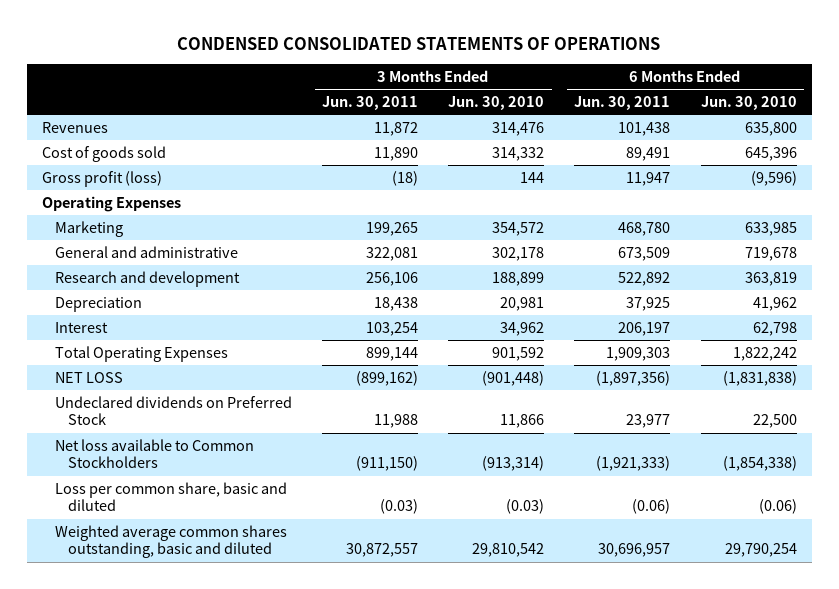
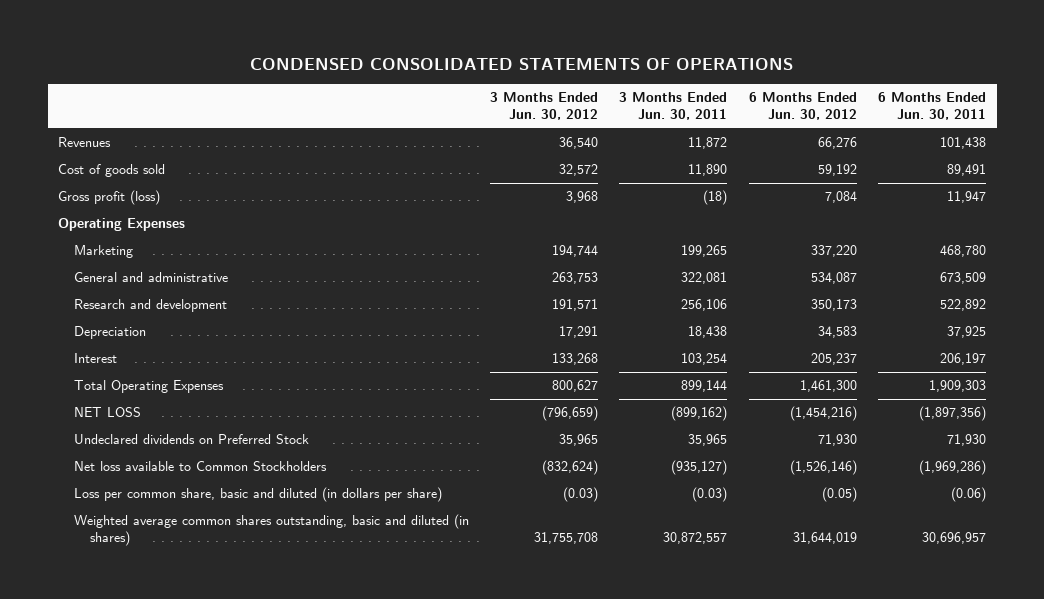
- | 3 Months Ended Jun. 30, 2011 | 3 Months Ended Jun. 30, 2010 | 6 Months Ended Jun. 30, 2011 | 6 Months Ended Jun. 30, 2010
+ | 3 Months Ended Jun. 30, 2012 | 3 Months Ended Jun. 30, 2011 | 6 Months Ended Jun. 30, 2012 | 6 Months Ended Jun. 30, 2011
- Undeclared dividends on Preferred Stock | 11,988 | 11,866 | 23,977 | 22,500
- Net loss available to Common Stockholders | (911,150) | (913,314) | (1,921,333) | (1,854,338)
- Loss per common share, basic and diluted | (0.03) | (0.03) | (0.06) | (0.06)
- Weighted average common shares outstanding, basic and diluted | 30,872,557 | 29,810,542 | 30,696,957 | 29,790,254
+ Undeclared dividends on Preferred Stock | 35,965 | 35,965 | 71,930 | 71,930
+ Net loss available to Common Stockholders | (832,624) | (935,127) | (1,526,146) | (1,969,286)
+ Loss per common share, basic and diluted (in dollars per share) | (0.03) | (0.03) | (0.05) | (0.06)
+ Weighted average common shares outstanding, basic and diluted (in shares) | 31,755,708 | 30,872,557 | 31,644,019 | 30,696,957

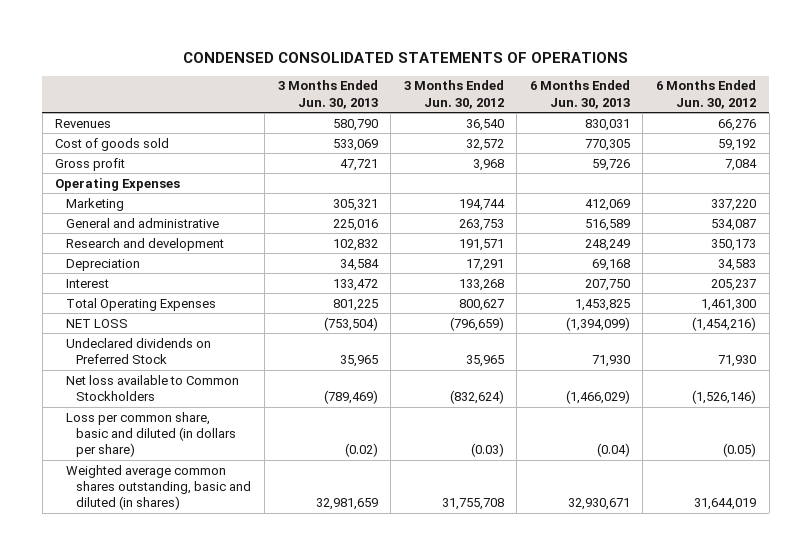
- | 3 Months Ended Jun. 30, 2012 | 3 Months Ended Jun. 30, 2011 | 6 Months Ended Jun. 30, 2012 | 6 Months Ended Jun. 30, 2011
+ | 3 Months Ended Jun. 30, 2013 | 3 Months Ended Jun. 30, 2012 | 6 Months Ended Jun. 30, 2013 | 6 Months Ended Jun. 30, 2012
- Gross profit (loss) | 3,968 | (18) | 7,084 | 11,947
+ Gross profit | 47,721 | 3,968 | 59,726 | 7,084

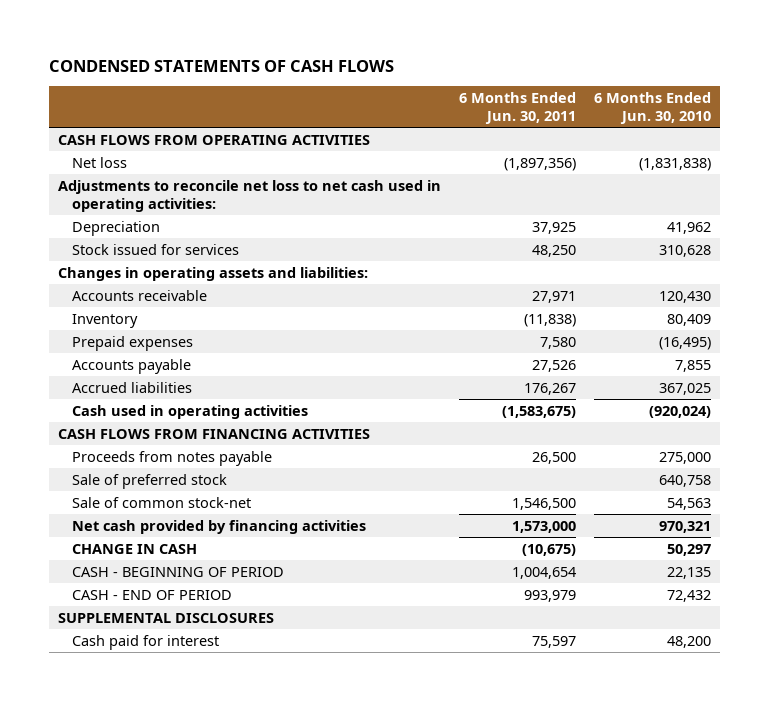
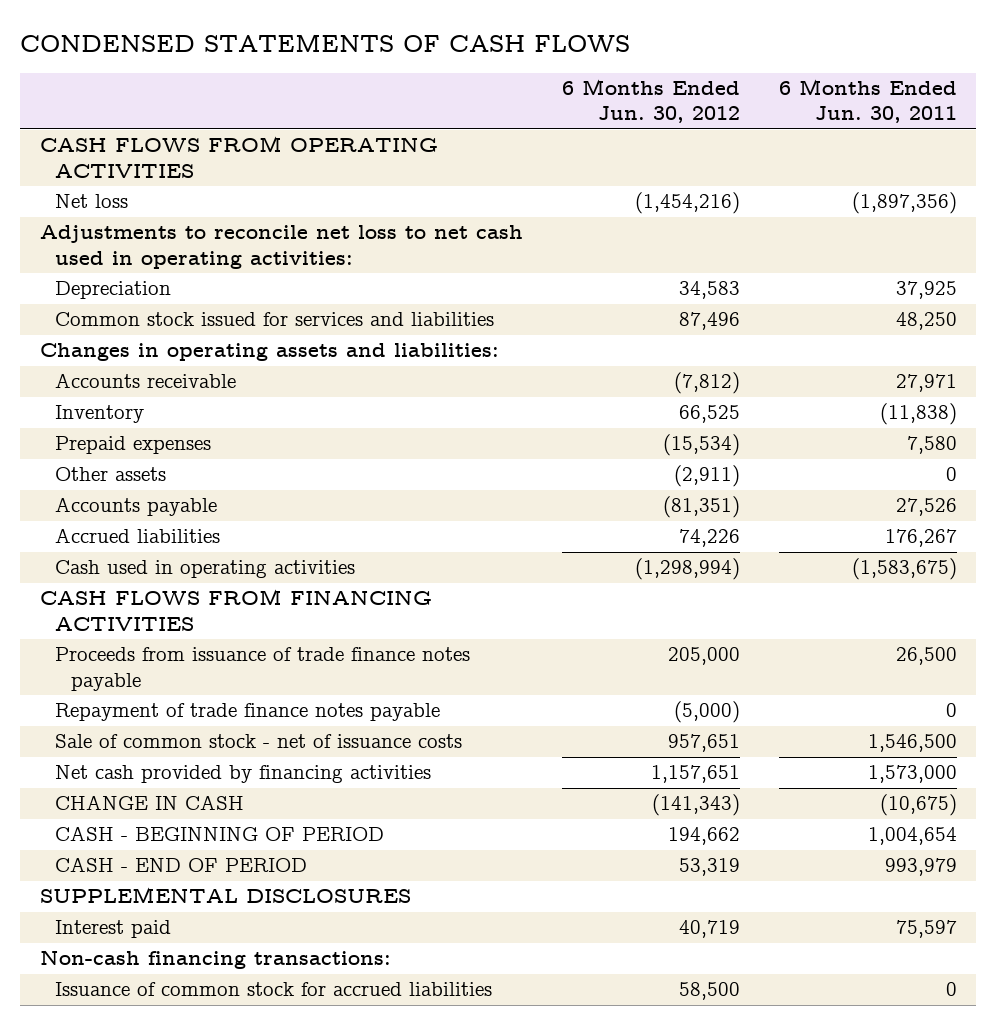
- | 6 Months Ended Jun. 30, 2011 | 6 Months Ended Jun. 30, 2010
+ | 6 Months Ended Jun. 30, 2012 | 6 Months Ended Jun. 30, 2011
- Stock issued for services | 48,250 | 310,628
+ Common stock issued for services and liabilities | 87,496 | 48,250
+ Other assets | (2,911) | 0
- Proceeds from notes payable | 26,500 | 275,000
- Sale of preferred stock | | 640,758
- Sale of common stock-net | 1,546,500 | 54,563
+ Proceeds from issuance of trade finance notes payable | 205,000 | 26,500
+ Repayment of trade finance notes payable | (5,000) | 0
+ Sale of common stock - net of issuance costs | 957,651 | 1,546,500
- Cash paid for interest | 75,597 | 48,200
+ Interest paid | 40,719 | 75,597
+ Non-cash financing transactions:
+ Issuance of common stock for accrued liabilities | 58,500 | 0

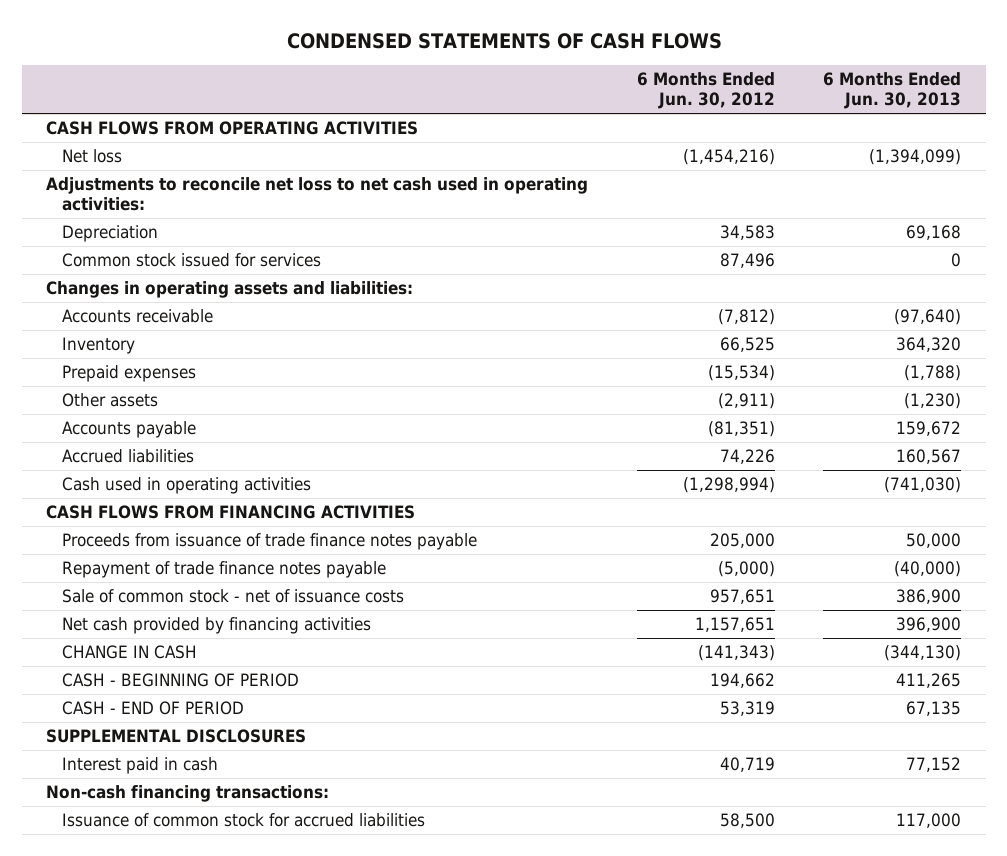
- | 6 Months Ended Jun. 30, 2012 | 6 Months Ended Jun. 30, 2011
+ | 6 Months Ended Jun. 30, 2012 | 6 Months Ended Jun. 30, 2013
- Common stock issued for services and liabilities | 87,496 | 48,250
+ Common stock issued for services | 87,496 | 0
- Interest paid | 40,719 | 75,597
+ Interest paid in cash | 40,719 | 77,152

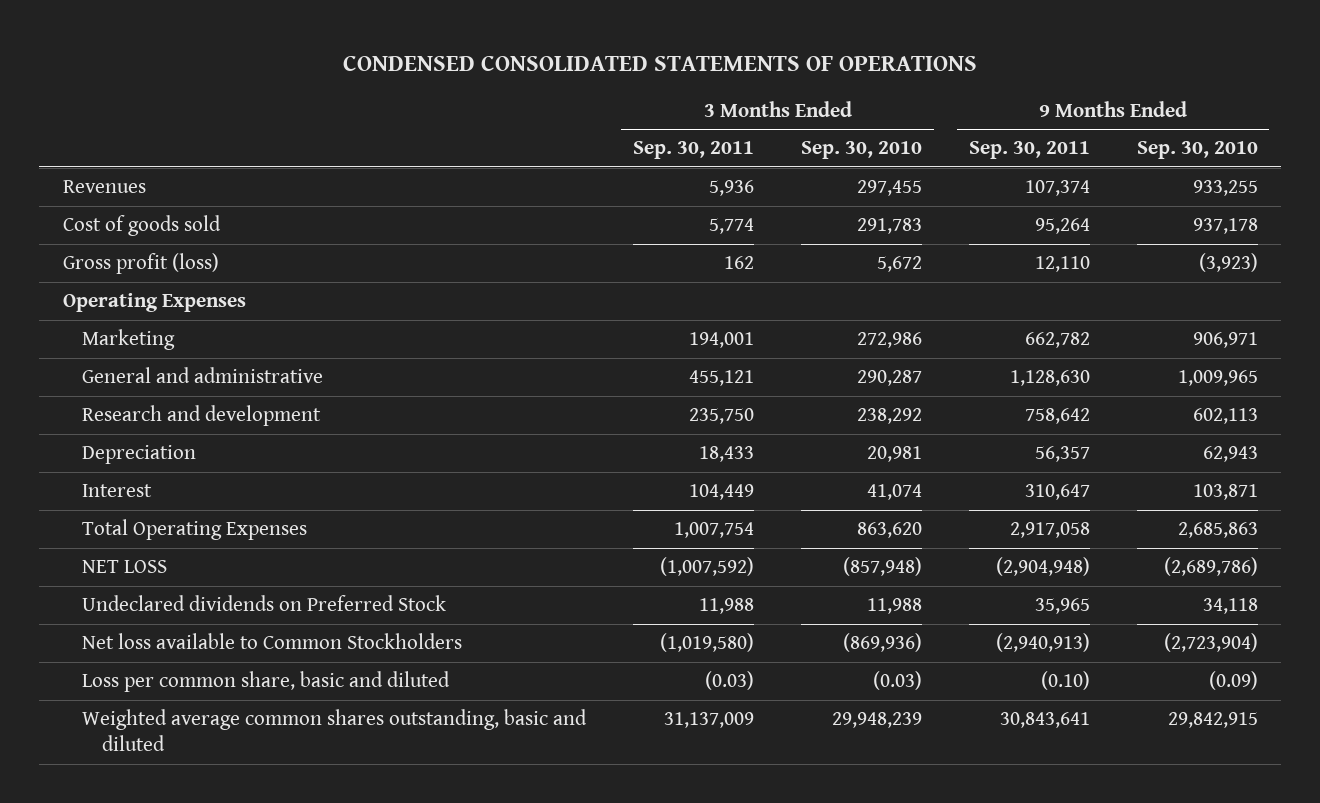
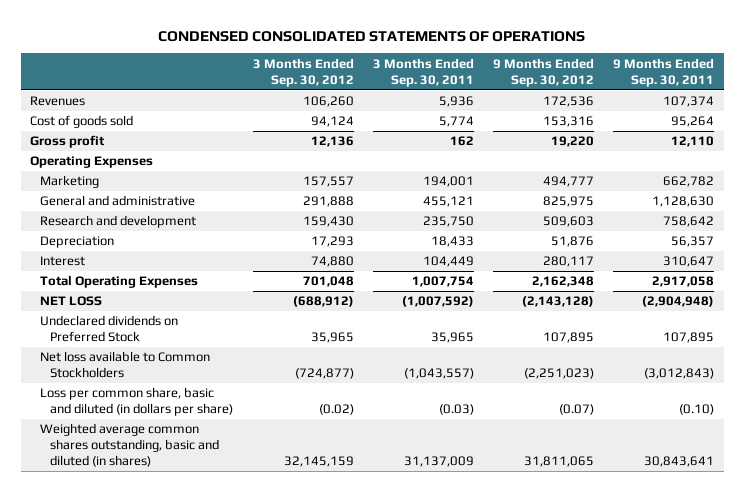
- | 3 Months Ended Sep. 30, 2011 | 3 Months Ended Sep. 30, 2010 | 9 Months Ended Sep. 30, 2011 | 9 Months Ended Sep. 30, 2010
+ | 3 Months Ended Sep. 30, 2012 | 3 Months Ended Sep. 30, 2011 | 9 Months Ended Sep. 30, 2012 | 9 Months Ended Sep. 30, 2011
- Gross profit (loss) | 162 | 5,672 | 12,110 | (3,923)
+ Gross profit | 12,136 | 162 | 19,220 | 12,110
- Undeclared dividends on Preferred Stock | 11,988 | 11,988 | 35,965 | 34,118
- Net loss available to Common Stockholders | (1,019,580) | (869,936) | (2,940,913) | (2,723,904)
- Loss per common share, basic and diluted | (0.03) | (0.03) | (0.10) | (0.09)
- Weighted average common shares outstanding, basic and diluted | 31,137,009 | 29,948,239 | 30,843,641 | 29,842,915
+ Undeclared dividends on Preferred Stock | 35,965 | 35,965 | 107,895 | 107,895
+ Net loss available to Common Stockholders | (724,877) | (1,043,557) | (2,251,023) | (3,012,843)
+ Loss per common share, basic and diluted (in dollars per share) | (0.02) | (0.03) | (0.07) | (0.10)
+ Weighted average common shares outstanding, basic and diluted (in shares) | 32,145,159 | 31,137,009 | 31,811,065 | 30,843,641

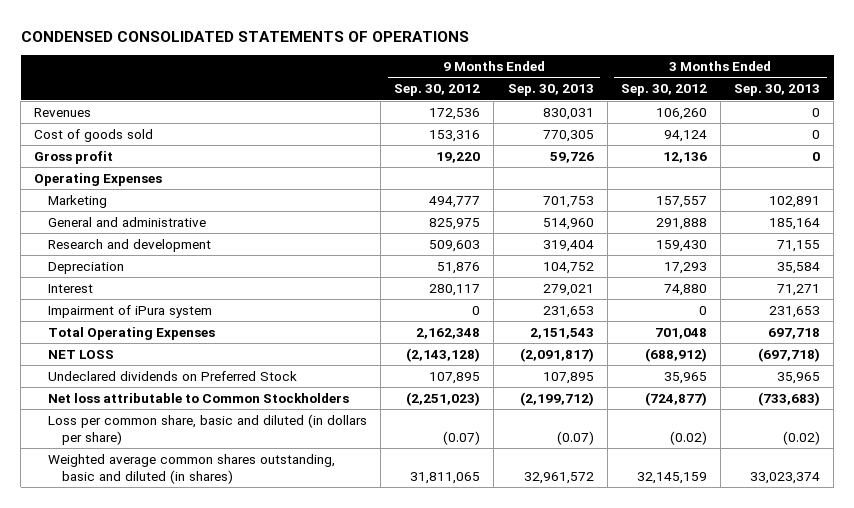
- | 3 Months Ended Sep. 30, 2012 | 3 Months Ended Sep. 30, 2011 | 9 Months Ended Sep. 30, 2012 | 9 Months Ended Sep. 30, 2011
+ | 9 Months Ended Sep. 30, 2012 | 9 Months Ended Sep. 30, 2013 | 3 Months Ended Sep. 30, 2012 | 3 Months Ended Sep. 30, 2013
+ Impairment of iPura system | 0 | 231,653 | 0 | 231,653
- Net loss available to Common Stockholders | (724,877) | (1,043,557) | (2,251,023) | (3,012,843)
+ Net loss attributable to Common Stockholders | (2,251,023) | (2,199,712) | (724,877) | (733,683)

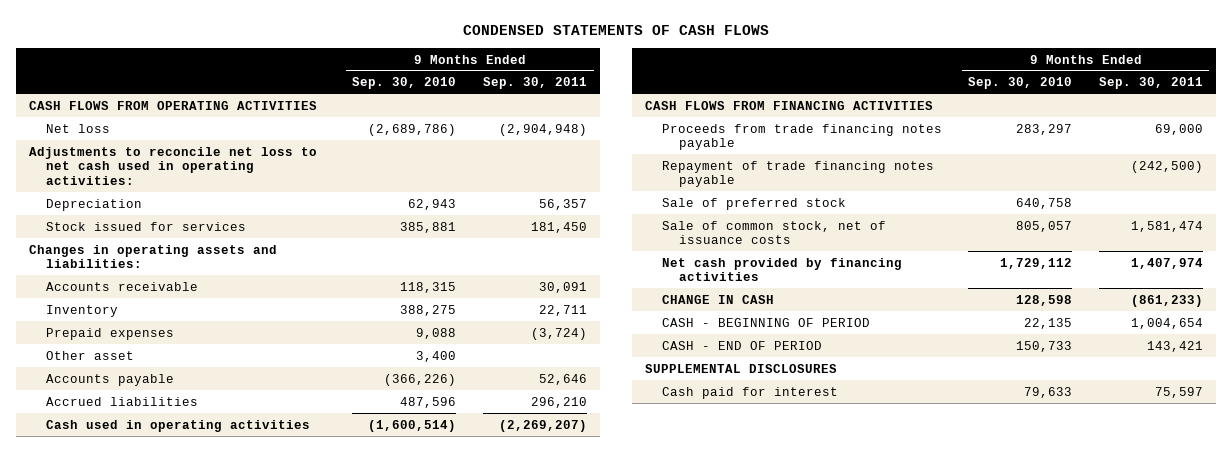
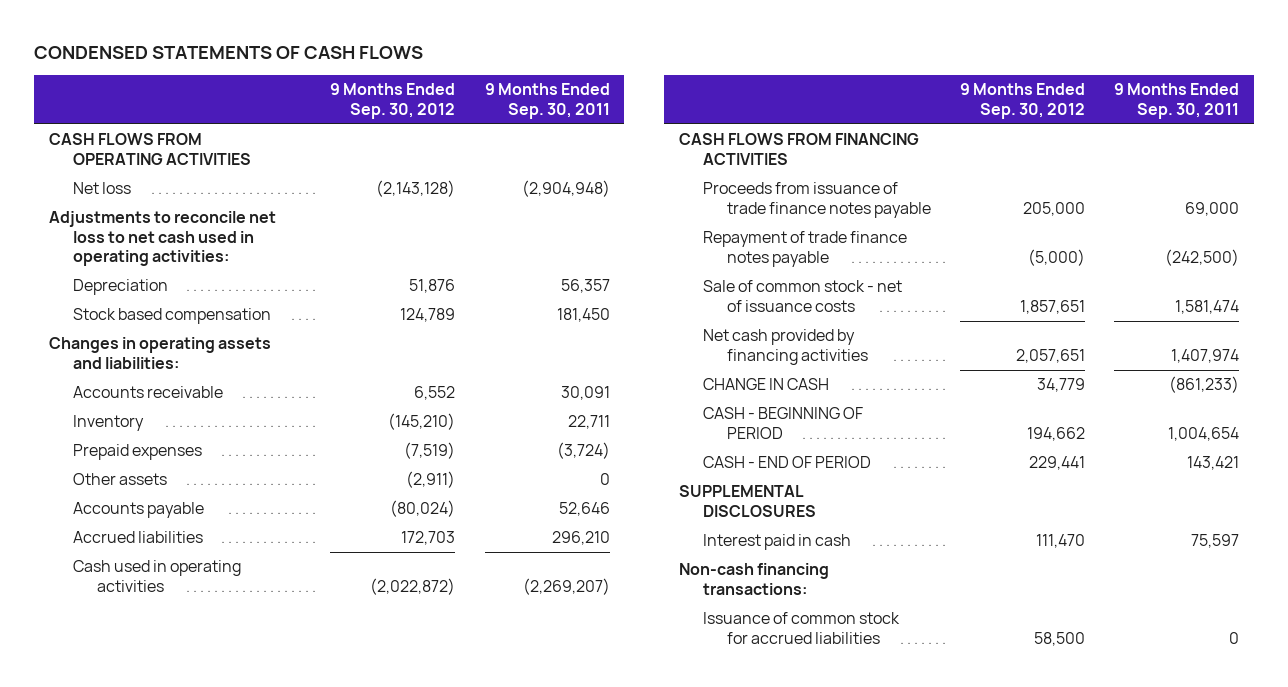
- | 9 Months Ended Sep. 30, 2010 | 9 Months Ended Sep. 30, 2011
+ | 9 Months Ended Sep. 30, 2012 | 9 Months Ended Sep. 30, 2011
- Stock issued for services | 385,881 | 181,450
+ Stock based compensation | 124,789 | 181,450
- Other asset | 3,400 |
+ Other assets | (2,911) | 0
- Proceeds from trade financing notes payable | 283,297 | 69,000
- Repayment of trade financing notes payable | | (242,500)
- Sale of preferred stock | 640,758 |
- Sale of common stock, net of issuance costs | 805,057 | 1,581,474
+ Proceeds from issuance of trade finance notes payable | 205,000 | 69,000
+ Repayment of trade finance notes payable | (5,000) | (242,500)
+ Sale of common stock - net of issuance costs | 1,857,651 | 1,581,474
- Cash paid for interest | 79,633 | 75,597
+ Interest paid in cash | 111,470 | 75,597
+ Non-cash financing transactions:
+ Issuance of common stock for accrued liabilities | 58,500 | 0

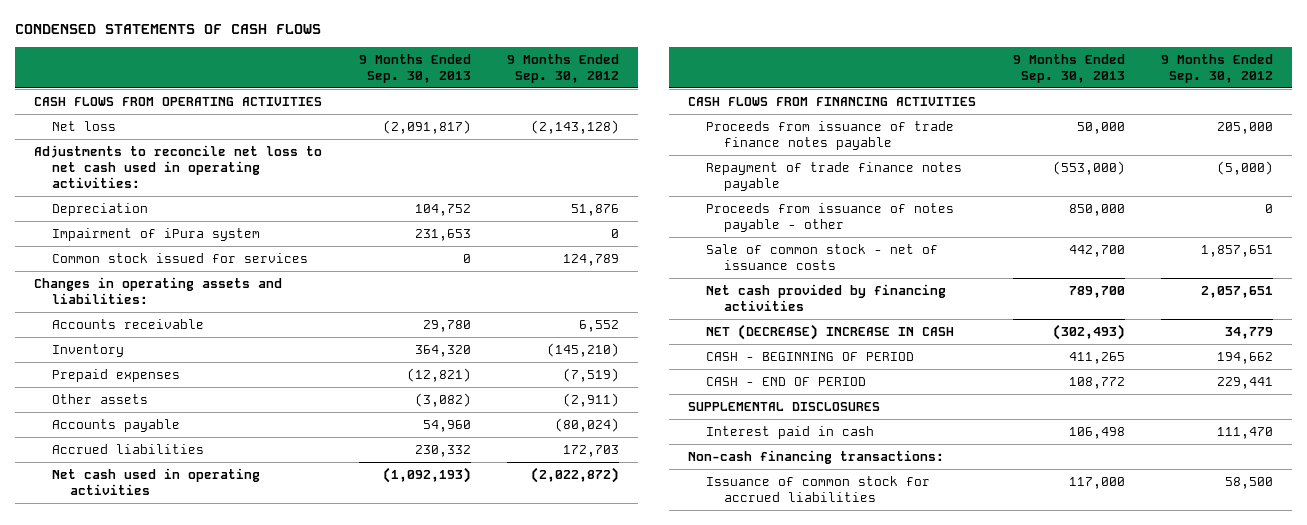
- | 9 Months Ended Sep. 30, 2012 | 9 Months Ended Sep. 30, 2011
+ | 9 Months Ended Sep. 30, 2013 | 9 Months Ended Sep. 30, 2012
- Stock based compensation | 124,789 | 181,450
+ Impairment of iPura system | 231,653 | 0
+ Common stock issued for services | 0 | 124,789
- Cash used in operating activities | (2,022,872) | (2,269,207)
+ Net cash used in operating activities | (1,092,193) | (2,022,872)
+ Proceeds from issuance of notes payable - other | 850,000 | 0
- CHANGE IN CASH | 34,779 | (861,233)
+ NET (DECREASE) INCREASE IN CASH | (302,493) | 34,779

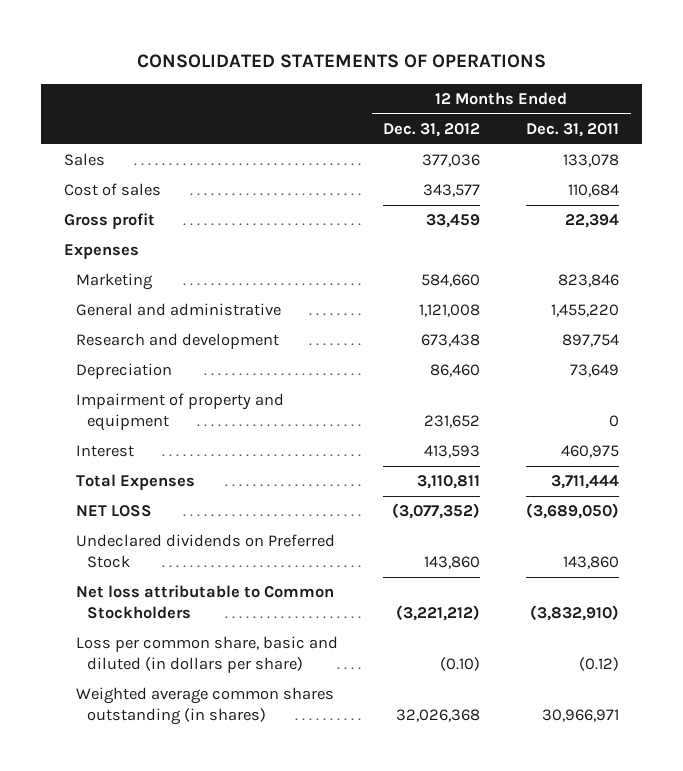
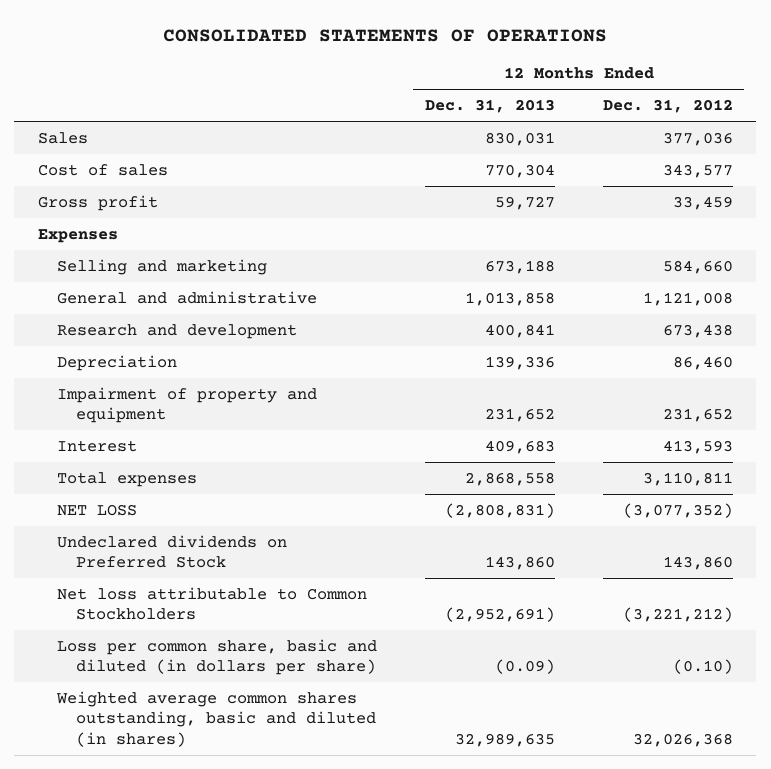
- | 12 Months Ended Dec. 31, 2012 | 12 Months Ended Dec. 31, 2011
+ | 12 Months Ended Dec. 31, 2013 | 12 Months Ended Dec. 31, 2012
- Marketing | 584,660 | 823,846
+ Selling and marketing | 673,188 | 584,660
- Total Expenses | 3,110,811 | 3,711,444
+ Total expenses | 2,868,558 | 3,110,811
- Weighted average common shares outstanding (in shares) | 32,026,368 | 30,966,971
+ Weighted average common shares outstanding, basic and diluted (in shares) | 32,989,635 | 32,026,368

